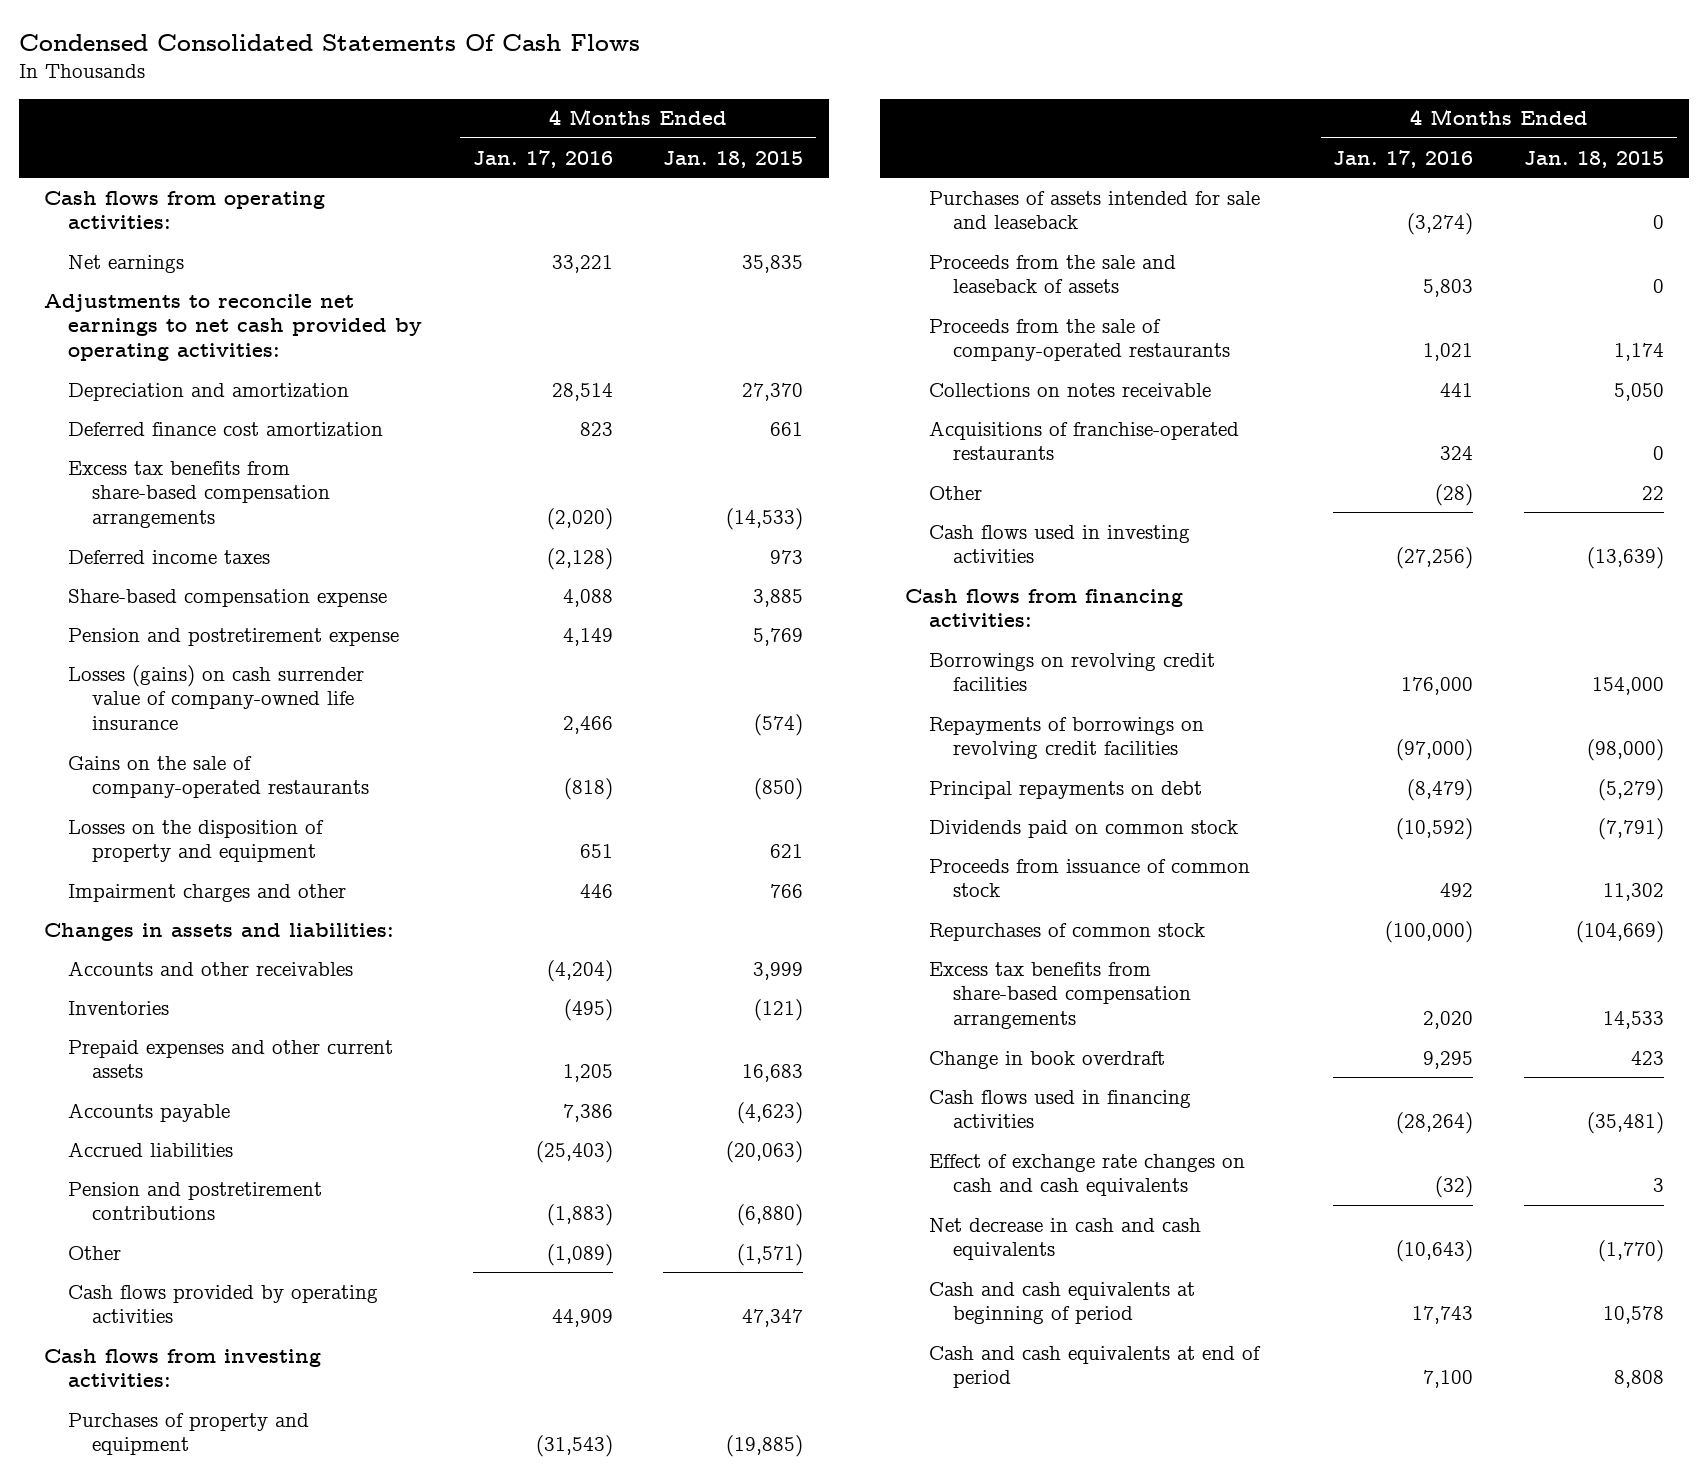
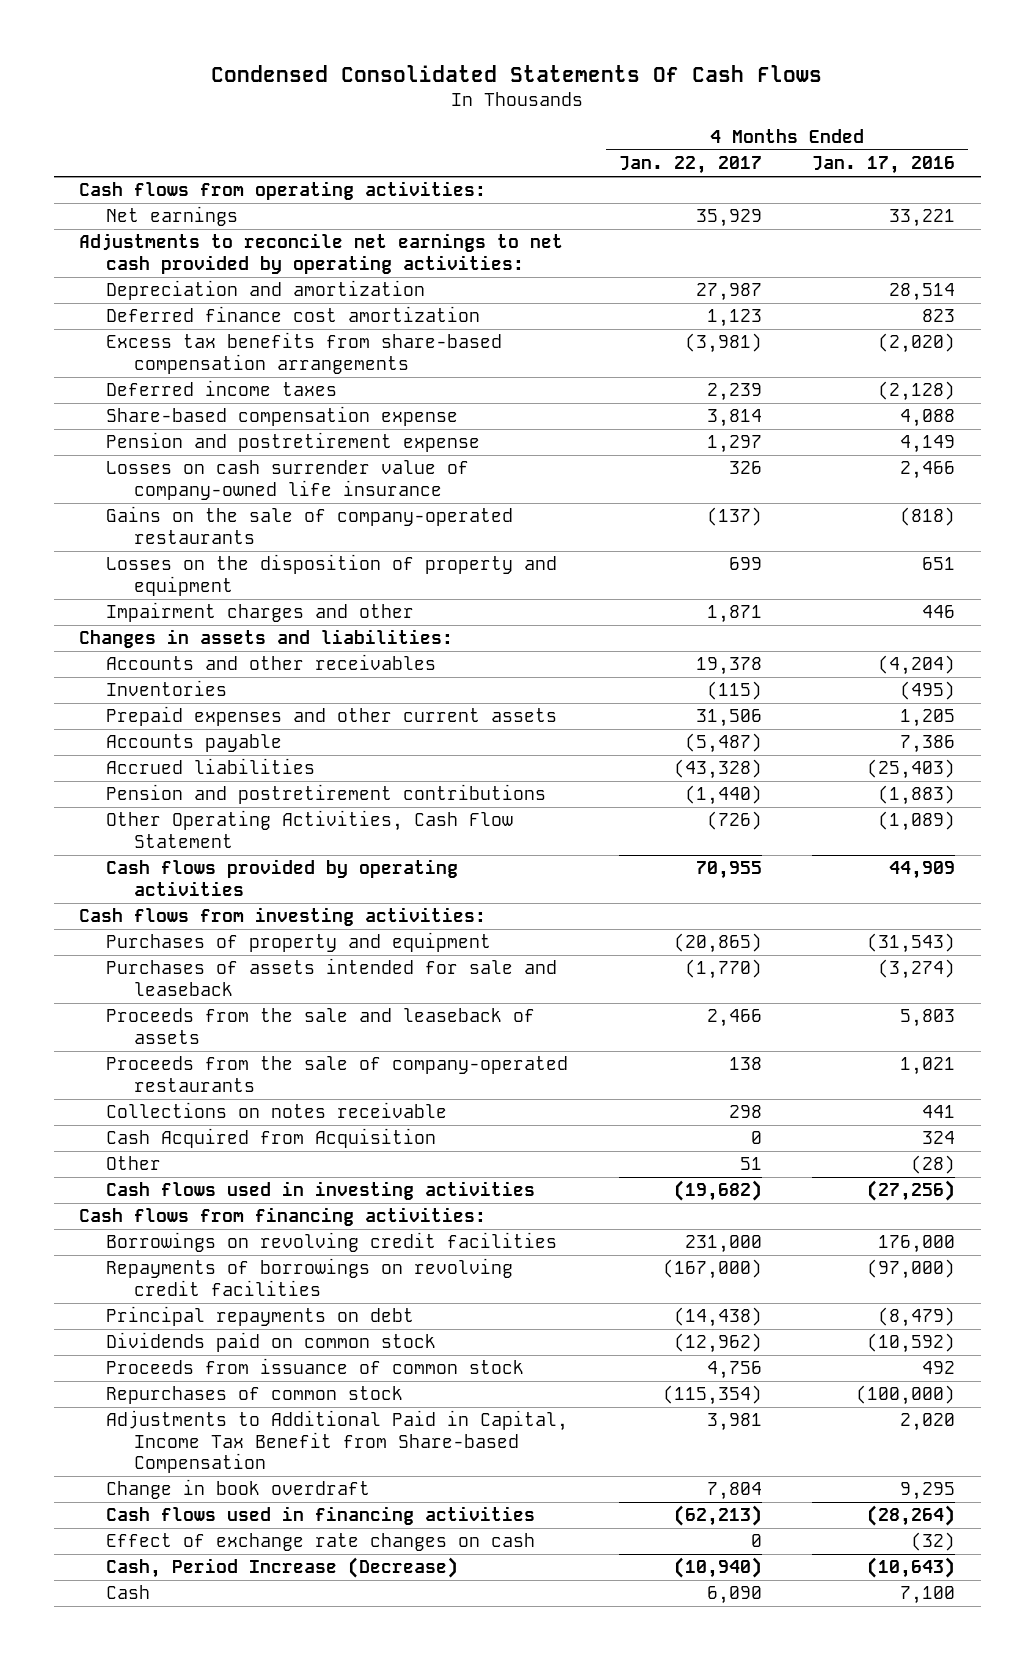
- | 4 Months Ended Jan. 17, 2016 | 4 Months Ended Jan. 18, 2015
+ | 4 Months Ended Jan. 22, 2017 | 4 Months Ended Jan. 17, 2016
- Losses (gains) on cash surrender value of company-owned life insurance | 2,466 | (574)
+ Losses on cash surrender value of company-owned life insurance | 326 | 2,466
- Other | (1,089) | (1,571)
+ Other Operating Activities, Cash Flow Statement | (726) | (1,089)
- Acquisitions of franchise-operated restaurants | 324 | 0
+ Cash Acquired from Acquisition | 0 | 324
- Excess tax benefits from share-based compensation arrangements | 2,020 | 14,533
+ Adjustments to Additional Paid in Capital, Income Tax Benefit from Share-based Compensation | 3,981 | 2,020
- Effect of exchange rate changes on cash and cash equivalents | (32) | 3
- Net decrease in cash and cash equivalents | (10,643) | (1,770)
- Cash and cash equivalents at beginning of period | 17,743 | 10,578
- Cash and cash equivalents at end of period | 7,100 | 8,808
+ Effect of exchange rate changes on cash | 0 | (32)
+ Cash, Period Increase (Decrease) | (10,940) | (10,643)
+ Cash | 6,090 | 7,100

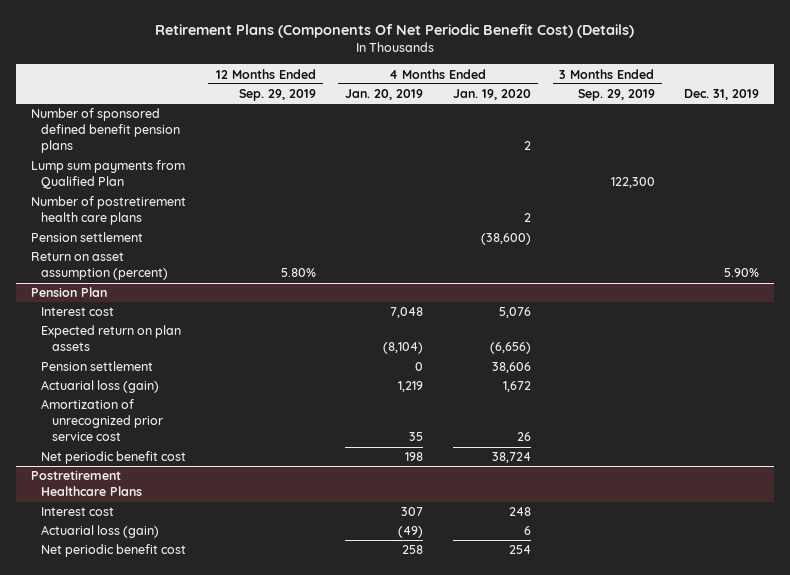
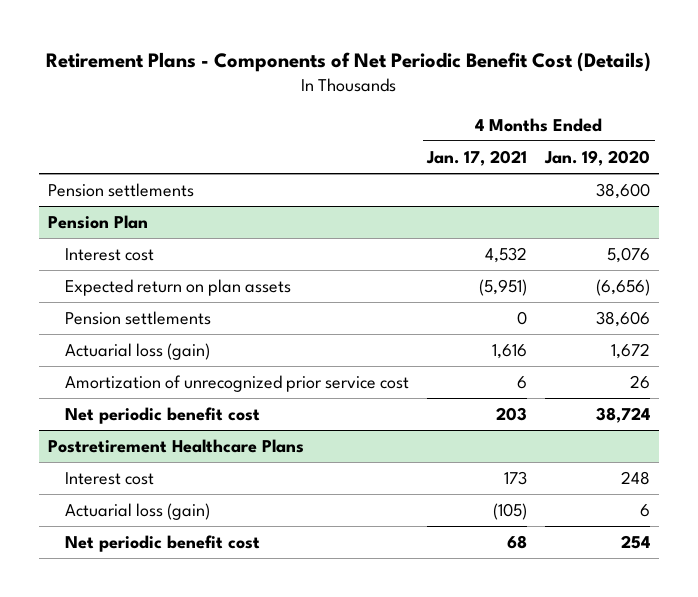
- Retirement Plans (Components Of Net Periodic Benefit Cost) (Details)
+ Retirement Plans - Components of Net Periodic Benefit Cost (Details)
- | 12 Months Ended Sep. 29, 2019 | 4 Months Ended Jan. 20, 2019 | 4 Months Ended Jan. 19, 2020 | 3 Months Ended Sep. 29, 2019 | Dec. 31, 2019
+ | 4 Months Ended Jan. 17, 2021 | 4 Months Ended Jan. 19, 2020
- Number of sponsored defined benefit pension plans | | | 2 | |
- Lump sum payments from Qualified Plan | | | | 122,300 |
- Number of postretirement health care plans | | | 2 | |
- Pension settlement | | | (38,600) | |
- Return on asset assumption (percent) | 5.80% | | | | 5.90%
+ Pension settlements | | 38,600
@ Pension Plan
- Pension settlement | | 0 | 38,606 | |
+ Pension settlements | 0 | 38,606

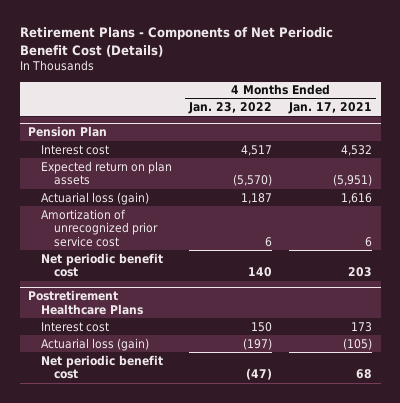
- | 4 Months Ended Jan. 17, 2021 | 4 Months Ended Jan. 19, 2020
+ | 4 Months Ended Jan. 23, 2022 | 4 Months Ended Jan. 17, 2021
- Pension settlements | | 38,600
@ Pension Plan
- Pension settlements | 0 | 38,606

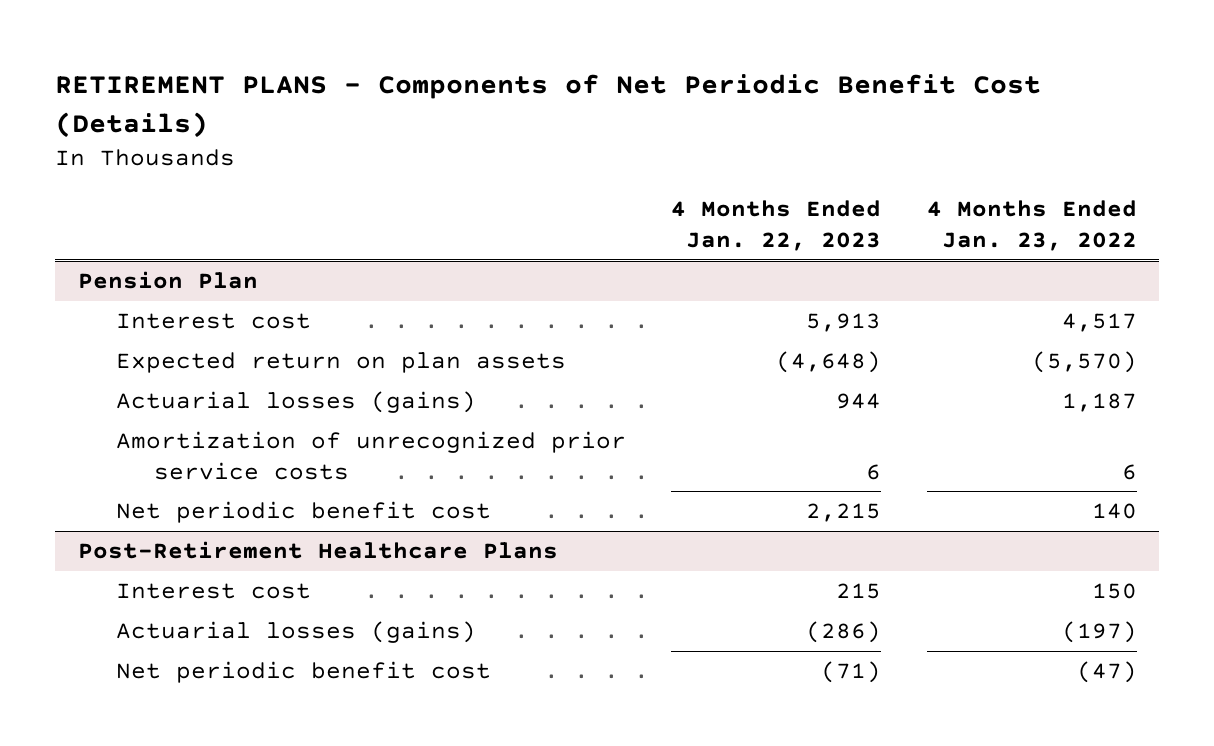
- Retirement Plans - Components of Net Periodic Benefit Cost (Details)
+ RETIREMENT PLANS - Components of Net Periodic Benefit Cost (Details)
- | 4 Months Ended Jan. 23, 2022 | 4 Months Ended Jan. 17, 2021
+ | 4 Months Ended Jan. 22, 2023 | 4 Months Ended Jan. 23, 2022
@ Pension Plan
- Actuarial loss (gain) | 1,187 | 1,616
- Amortization of unrecognized prior service cost | 6 | 6
+ Actuarial losses (gains) | 944 | 1,187
+ Amortization of unrecognized prior service costs | 6 | 6
- Postretirement Healthcare Plans
+ Post-Retirement Healthcare Plans
- Actuarial loss (gain) | (197) | (105)
+ Actuarial losses (gains) | (286) | (197)

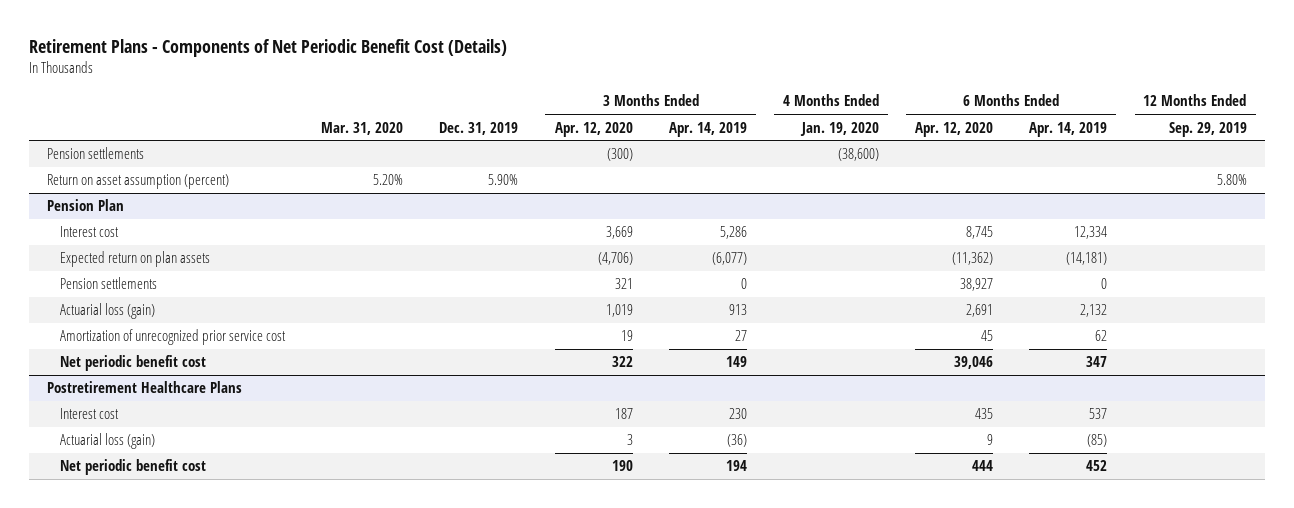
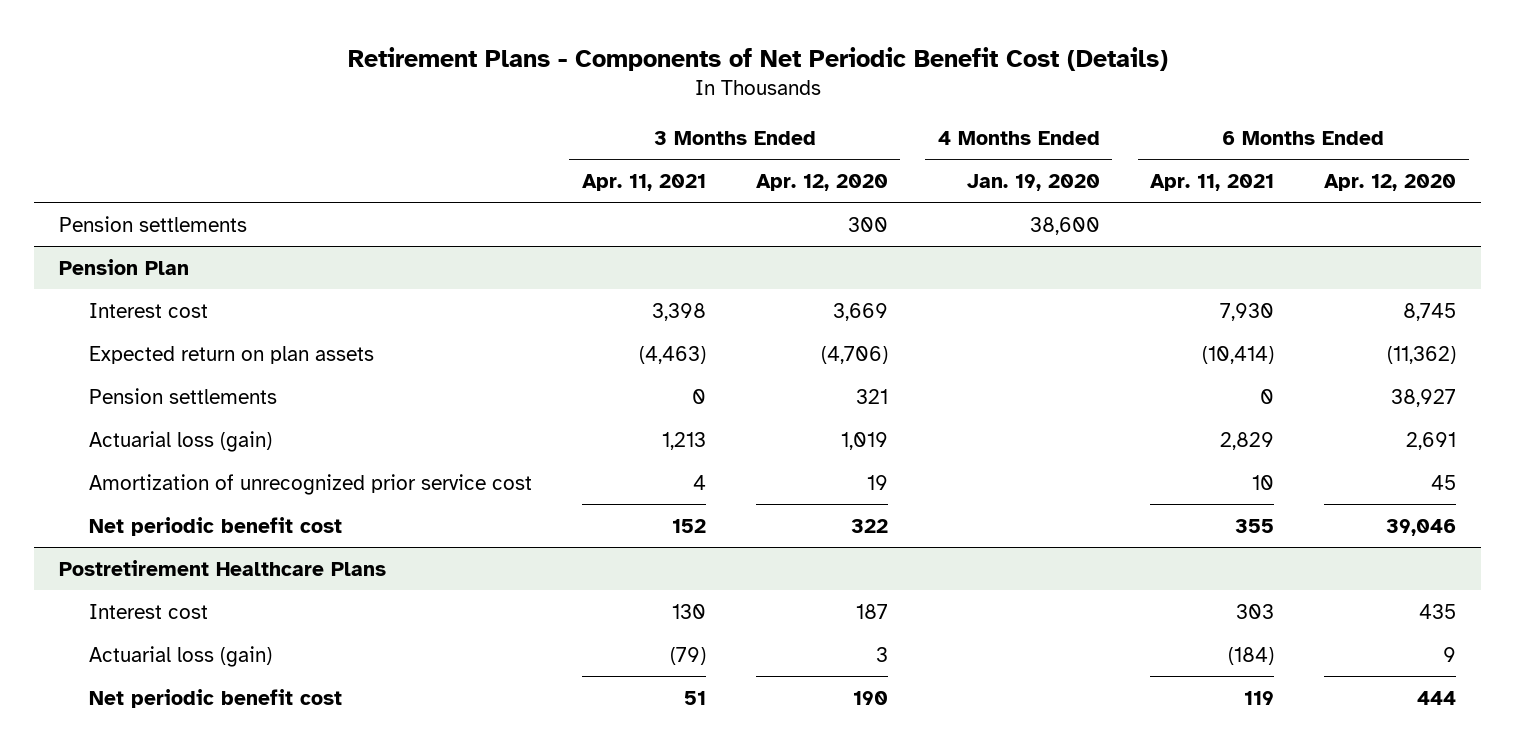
- | Mar. 31, 2020 | Dec. 31, 2019 | 3 Months Ended Apr. 12, 2020 | 3 Months Ended Apr. 14, 2019 | 4 Months Ended Jan. 19, 2020 | 6 Months Ended Apr. 12, 2020 | 6 Months Ended Apr. 14, 2019 | 12 Months Ended Sep. 29, 2019
+ | 3 Months Ended Apr. 11, 2021 | 3 Months Ended Apr. 12, 2020 | 4 Months Ended Jan. 19, 2020 | 6 Months Ended Apr. 11, 2021 | 6 Months Ended Apr. 12, 2020
- Pension settlements | | | (300) | | (38,600) | | |
- Return on asset assumption (percent) | 5.20% | 5.90% | | | | | | 5.80%
+ Pension settlements | | 300 | 38,600 | |

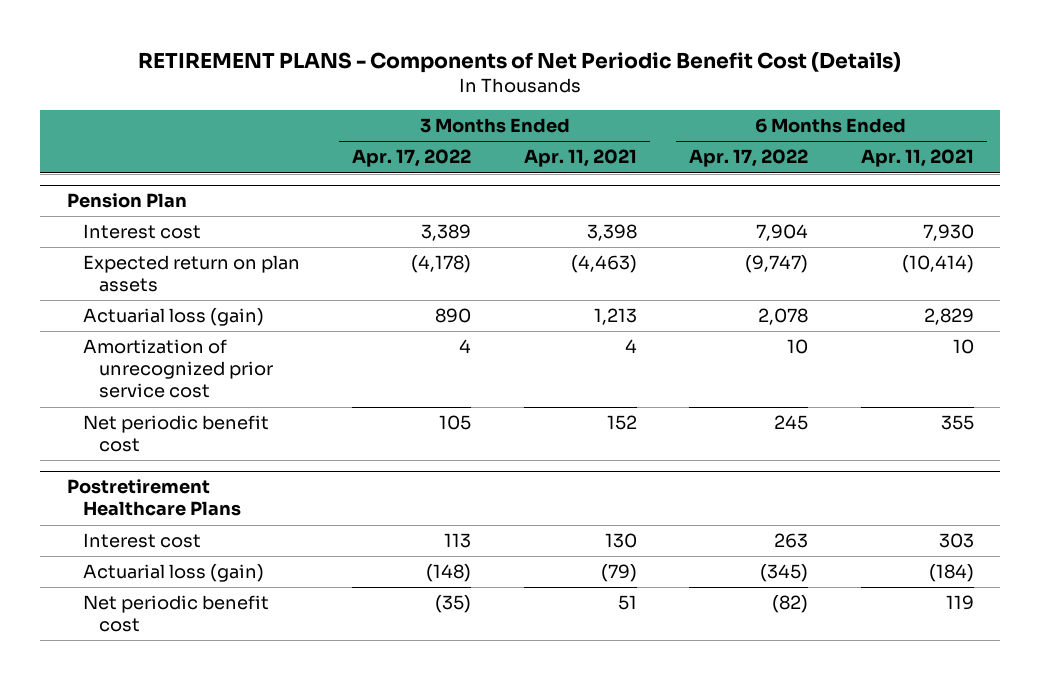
- Retirement Plans - Components of Net Periodic Benefit Cost (Details)
+ RETIREMENT PLANS - Components of Net Periodic Benefit Cost (Details)
- | 3 Months Ended Apr. 11, 2021 | 3 Months Ended Apr. 12, 2020 | 4 Months Ended Jan. 19, 2020 | 6 Months Ended Apr. 11, 2021 | 6 Months Ended Apr. 12, 2020
+ | 3 Months Ended Apr. 17, 2022 | 3 Months Ended Apr. 11, 2021 | 6 Months Ended Apr. 17, 2022 | 6 Months Ended Apr. 11, 2021
- Pension settlements | | 300 | 38,600 | |
@ Pension Plan
- Pension settlements | 0 | 321 | | 0 | 38,927

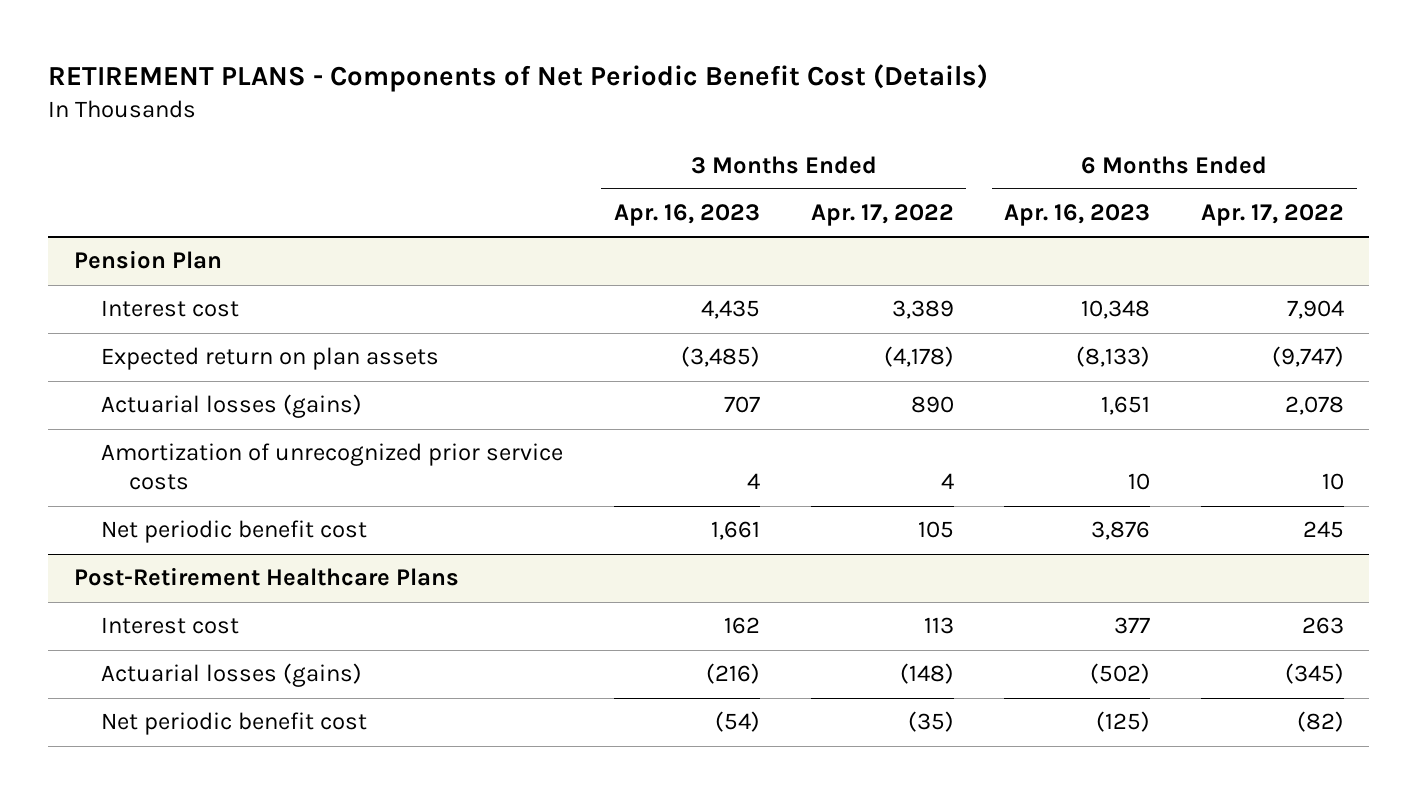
- | 3 Months Ended Apr. 17, 2022 | 3 Months Ended Apr. 11, 2021 | 6 Months Ended Apr. 17, 2022 | 6 Months Ended Apr. 11, 2021
+ | 3 Months Ended Apr. 16, 2023 | 3 Months Ended Apr. 17, 2022 | 6 Months Ended Apr. 16, 2023 | 6 Months Ended Apr. 17, 2022
@ Pension Plan
- Actuarial loss (gain) | 890 | 1,213 | 2,078 | 2,829
- Amortization of unrecognized prior service cost | 4 | 4 | 10 | 10
+ Actuarial losses (gains) | 707 | 890 | 1,651 | 2,078
+ Amortization of unrecognized prior service costs | 4 | 4 | 10 | 10
- Postretirement Healthcare Plans
+ Post-Retirement Healthcare Plans
- Actuarial loss (gain) | (148) | (79) | (345) | (184)
+ Actuarial losses (gains) | (216) | (148) | (502) | (345)

